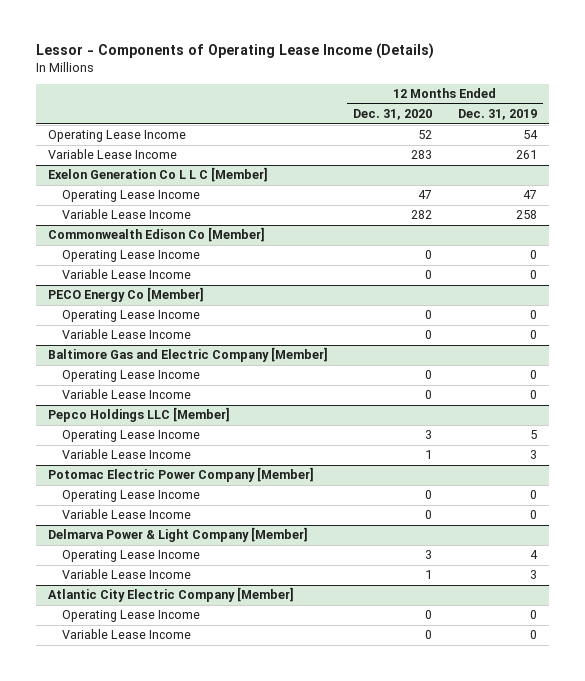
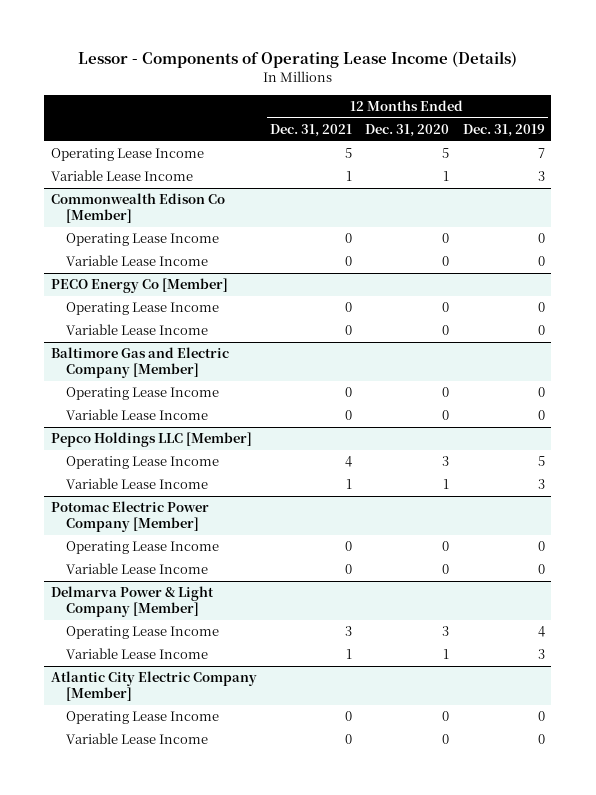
- | 12 Months Ended Dec. 31, 2020 | 12 Months Ended Dec. 31, 2019
+ | 12 Months Ended Dec. 31, 2021 | 12 Months Ended Dec. 31, 2020 | 12 Months Ended Dec. 31, 2019
- Operating Lease Income | 52 | 54
- Variable Lease Income | 283 | 261
- Exelon Generation Co L L C [Member]
- Operating Lease Income | 47 | 47
- Variable Lease Income | 282 | 258
+ Operating Lease Income | 5 | 5 | 7
+ Variable Lease Income | 1 | 1 | 3

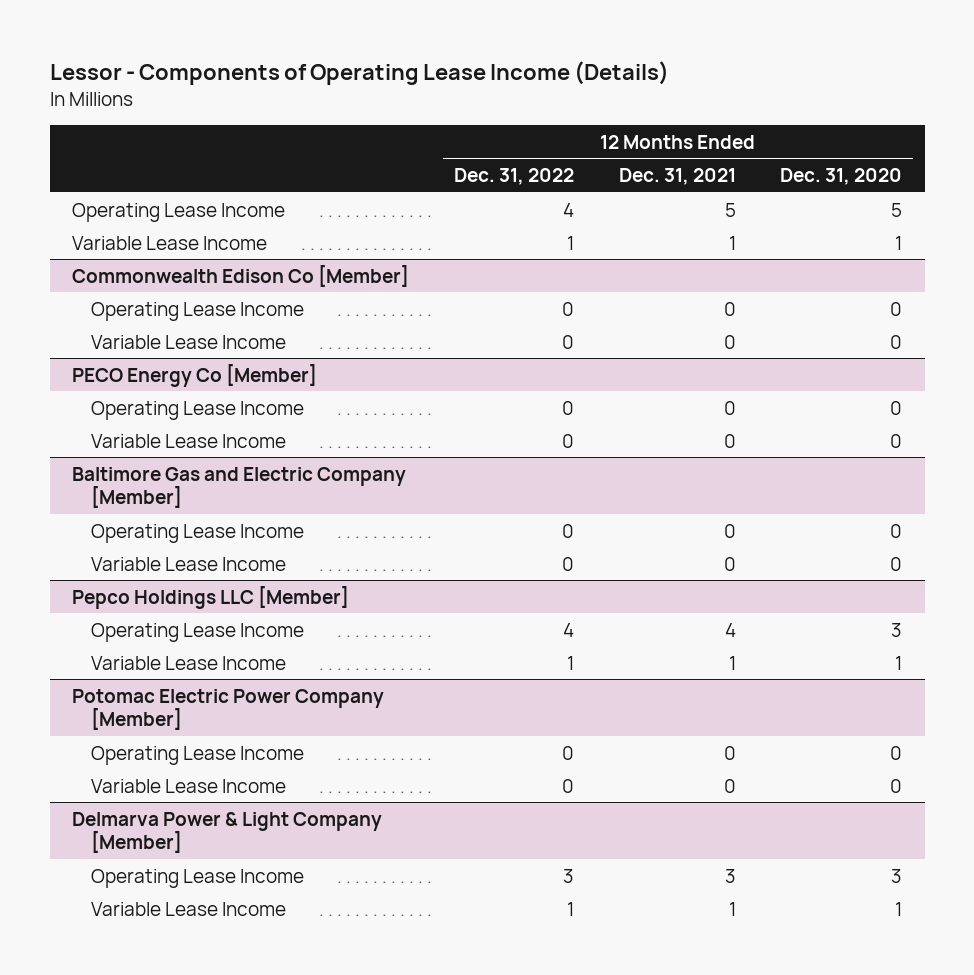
- | 12 Months Ended Dec. 31, 2021 | 12 Months Ended Dec. 31, 2020 | 12 Months Ended Dec. 31, 2019
+ | 12 Months Ended Dec. 31, 2022 | 12 Months Ended Dec. 31, 2021 | 12 Months Ended Dec. 31, 2020
- Atlantic City Electric Company [Member]
- Operating Lease Income | 0 | 0 | 0
- Variable Lease Income | 0 | 0 | 0

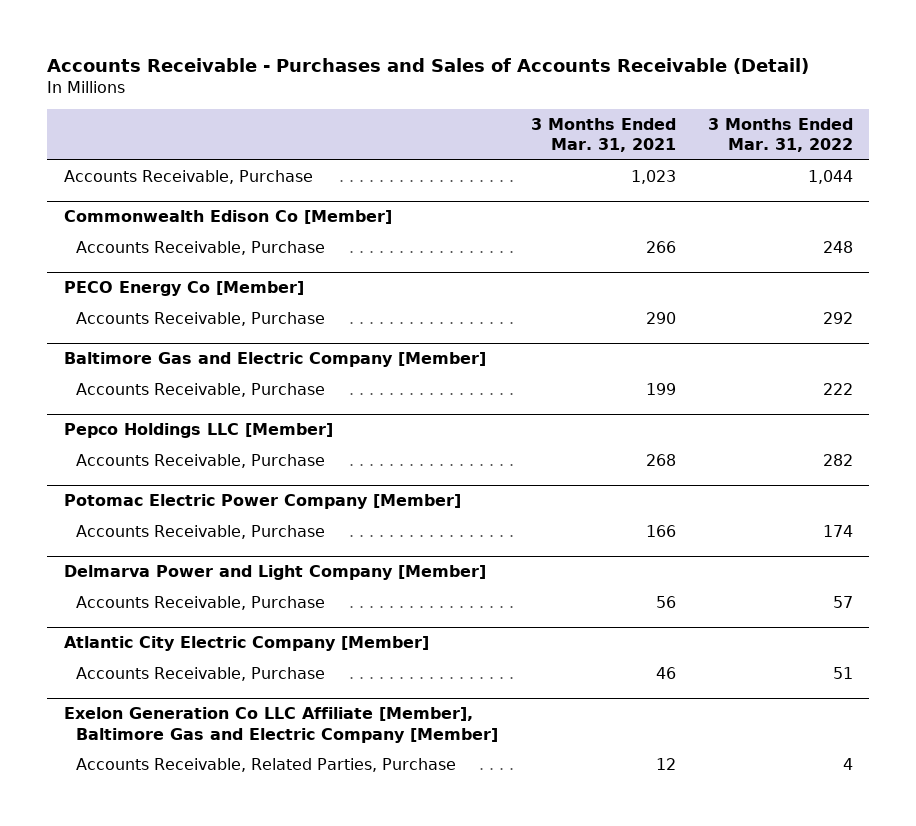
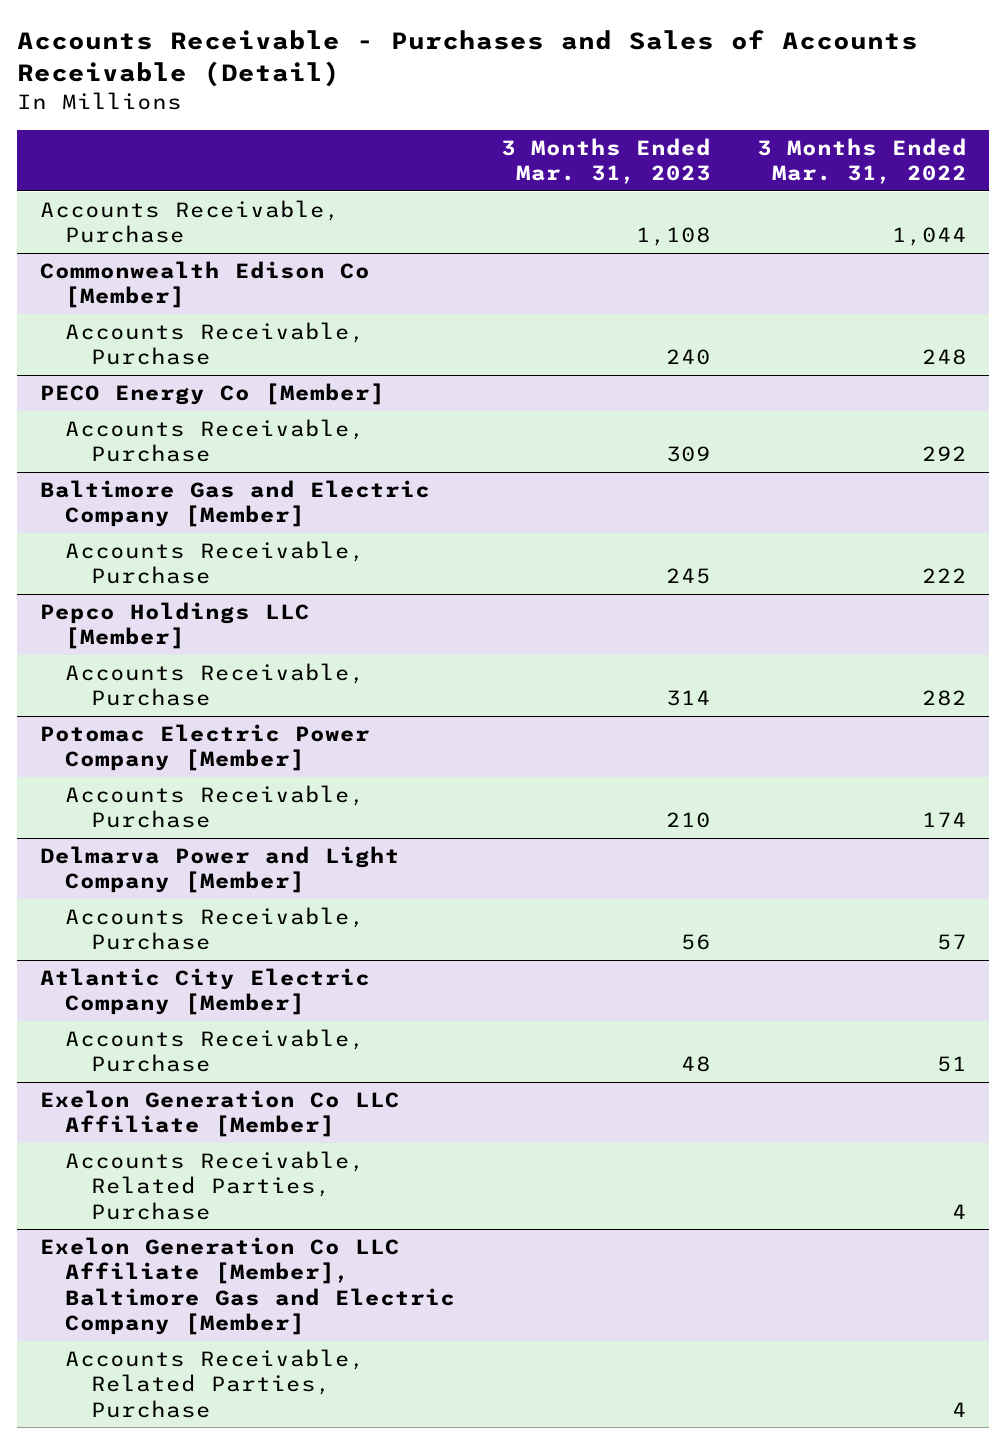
- | 3 Months Ended Mar. 31, 2021 | 3 Months Ended Mar. 31, 2022
+ | 3 Months Ended Mar. 31, 2023 | 3 Months Ended Mar. 31, 2022
+ Exelon Generation Co LLC Affiliate [Member]
+ Accounts Receivable, Related Parties, Purchase | | 4

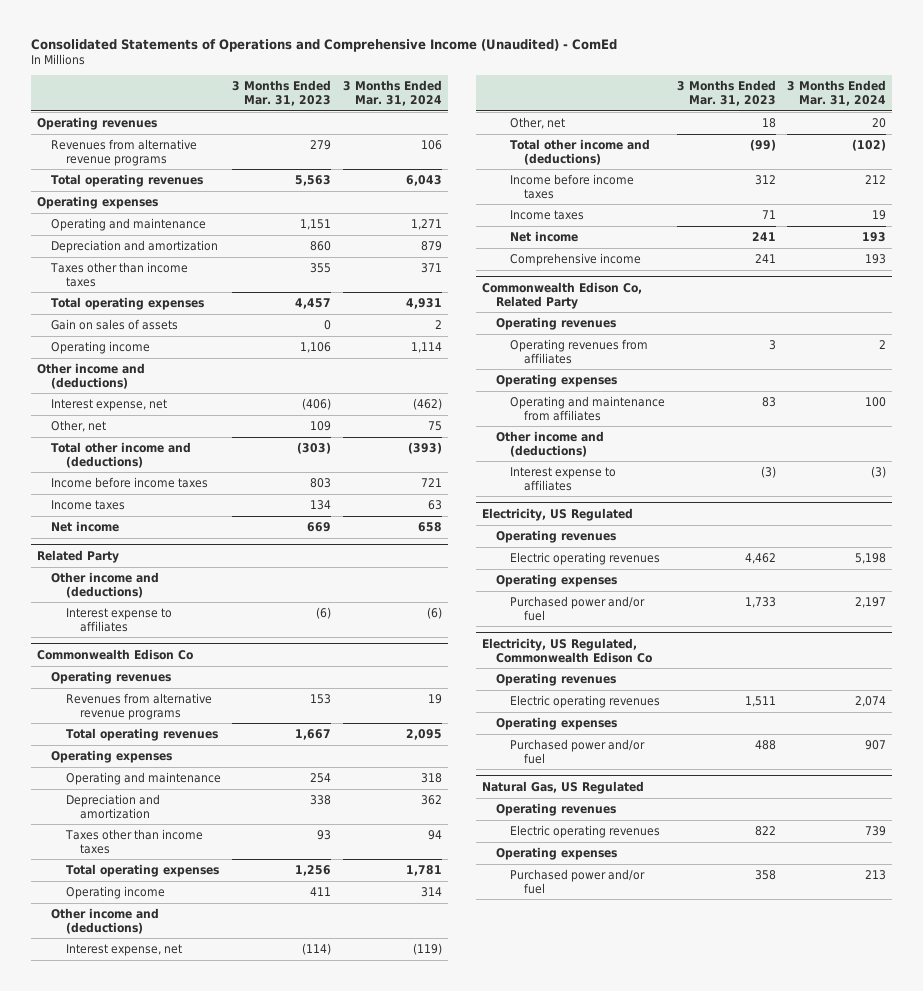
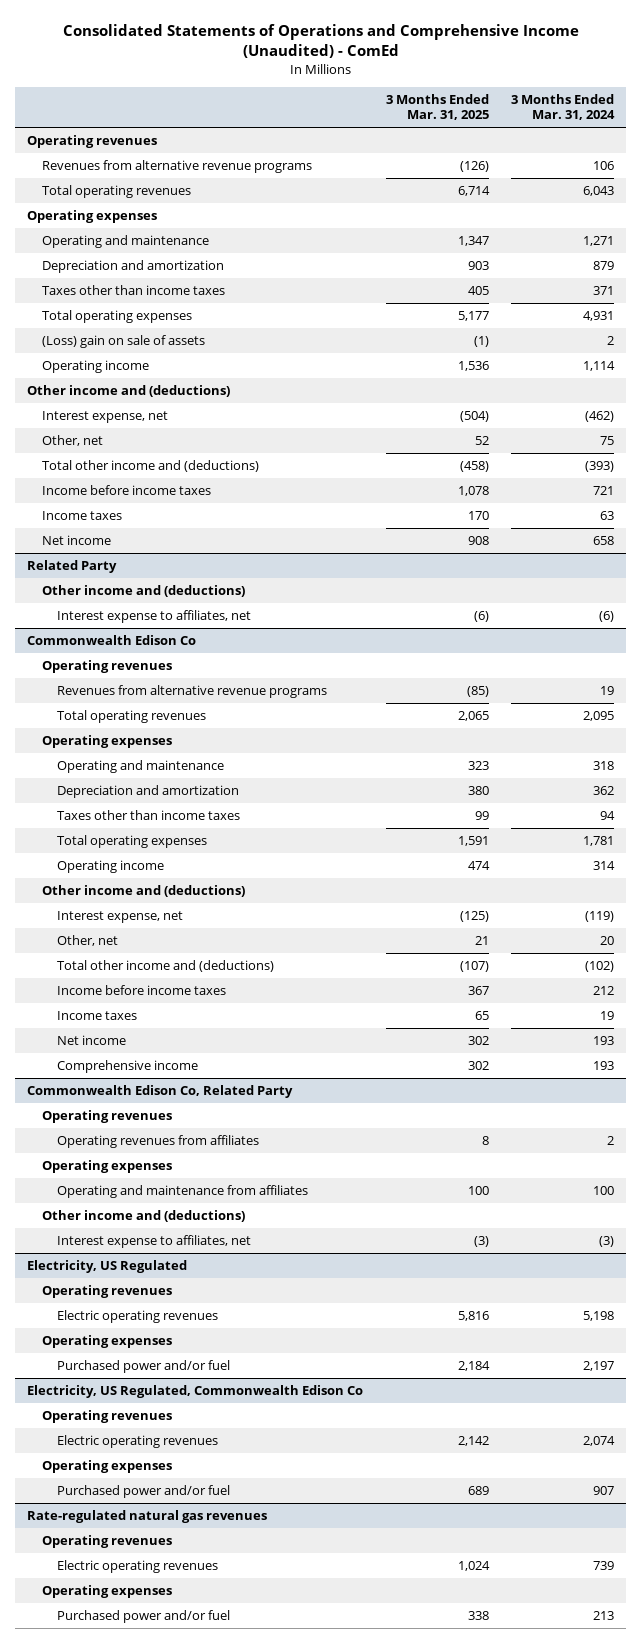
- | 3 Months Ended Mar. 31, 2023 | 3 Months Ended Mar. 31, 2024
+ | 3 Months Ended Mar. 31, 2025 | 3 Months Ended Mar. 31, 2024
- Gain on sales of assets | 0 | 2
+ (Loss) gain on sale of assets | (1) | 2
@ Related Party
- Interest expense to affiliates | (6) | (6)
+ Interest expense to affiliates, net | (6) | (6)
@ Commonwealth Edison Co, Related Party
- Interest expense to affiliates | (3) | (3)
+ Interest expense to affiliates, net | (3) | (3)
- Natural Gas, US Regulated
+ Rate-regulated natural gas revenues

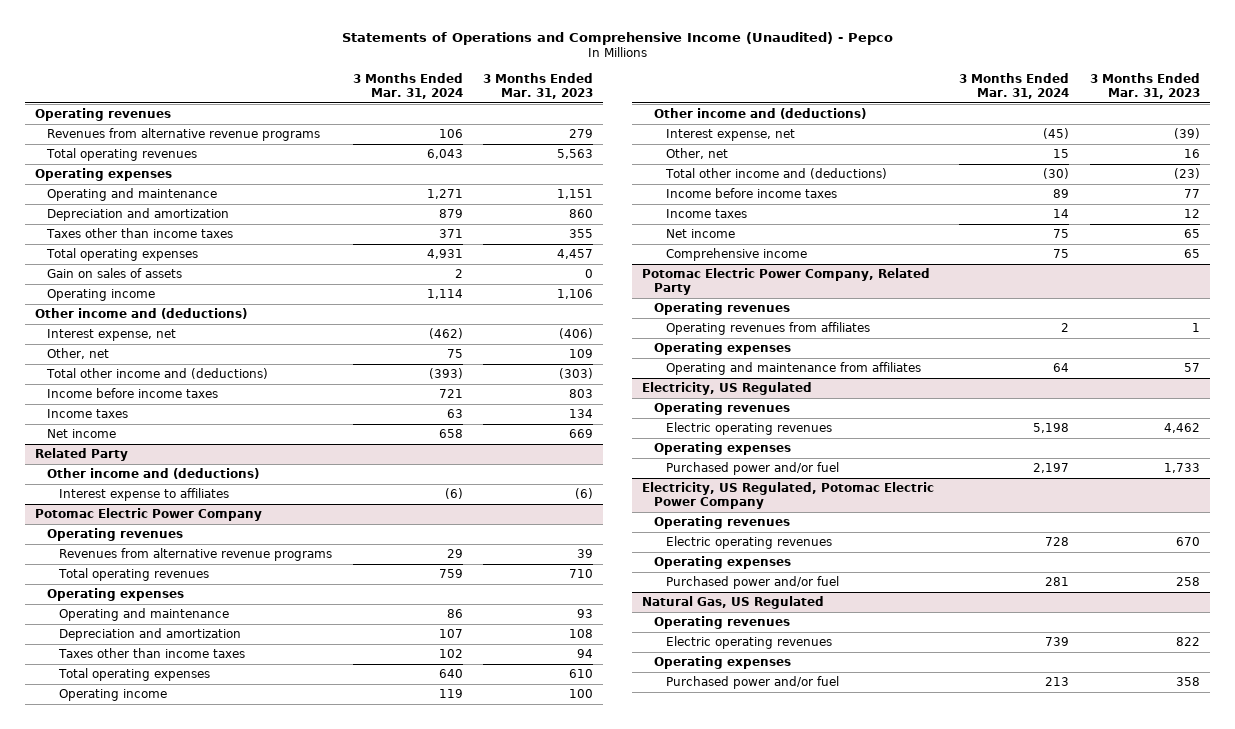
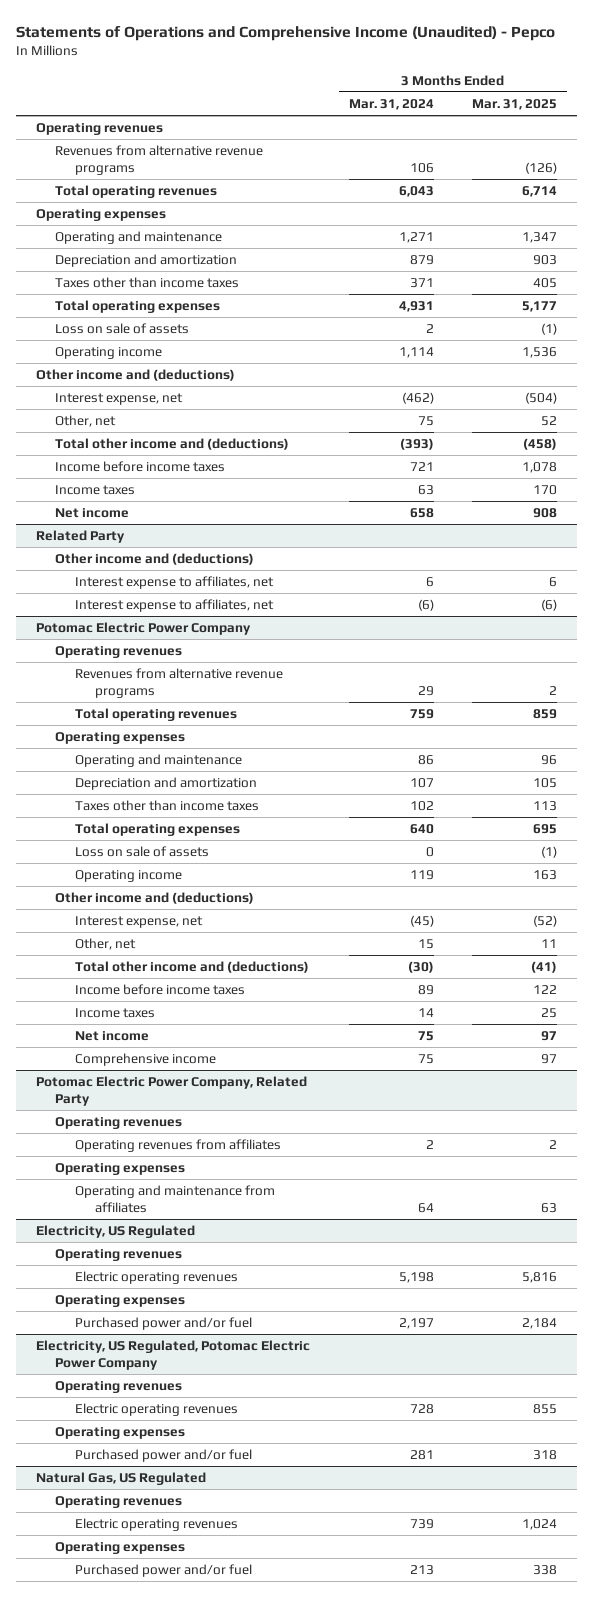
- | 3 Months Ended Mar. 31, 2024 | 3 Months Ended Mar. 31, 2023
+ | 3 Months Ended Mar. 31, 2024 | 3 Months Ended Mar. 31, 2025
- Gain on sales of assets | 2 | 0
+ Loss on sale of assets | 2 | (1)
@ Related Party
- Interest expense to affiliates | (6) | (6)
+ Interest expense to affiliates, net | 6 | 6
+ Interest expense to affiliates, net | (6) | (6)
@ Potomac Electric Power Company
+ Loss on sale of assets | 0 | (1)

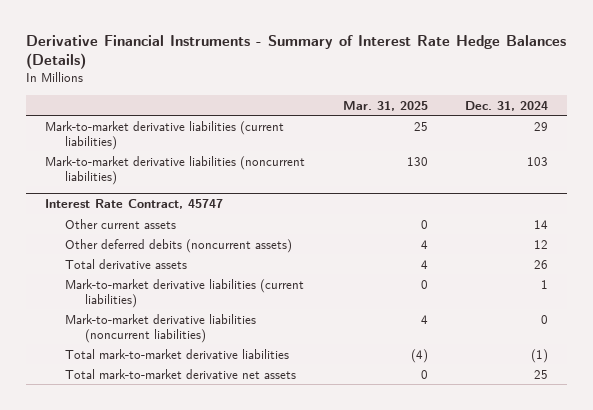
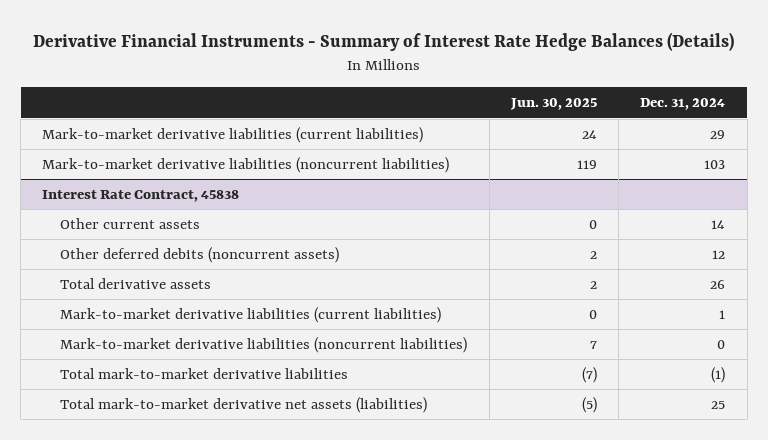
- | Mar. 31, 2025 | Dec. 31, 2024
+ | Jun. 30, 2025 | Dec. 31, 2024
- Interest Rate Contract, 45747
+ Interest Rate Contract, 45838
- Total mark-to-market derivative net assets | 0 | 25
+ Total mark-to-market derivative net assets (liabilities) | (5) | 25

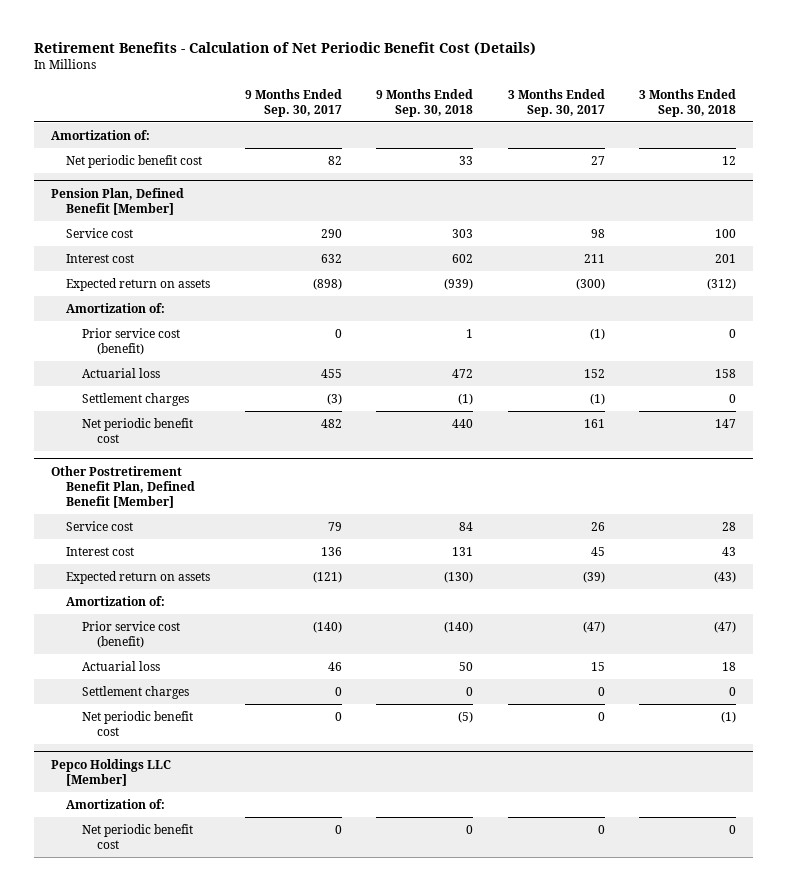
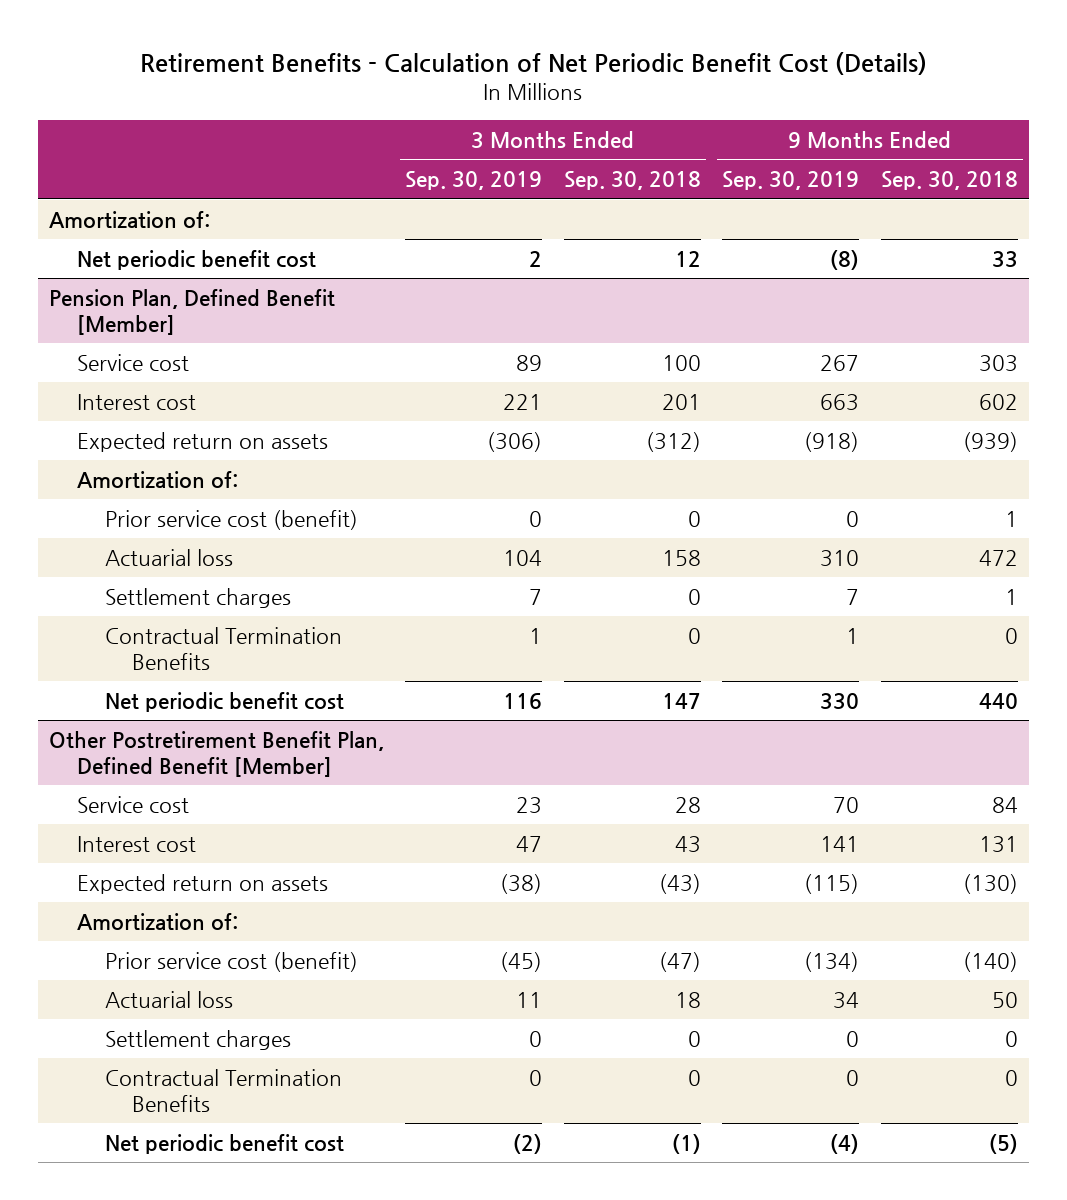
- | 9 Months Ended Sep. 30, 2017 | 9 Months Ended Sep. 30, 2018 | 3 Months Ended Sep. 30, 2017 | 3 Months Ended Sep. 30, 2018
+ | 3 Months Ended Sep. 30, 2019 | 3 Months Ended Sep. 30, 2018 | 9 Months Ended Sep. 30, 2019 | 9 Months Ended Sep. 30, 2018
@ Pension Plan, Defined Benefit [Member]
- Settlement charges | (3) | (1) | (1) | 0
+ Settlement charges | 7 | 0 | 7 | 1
+ Contractual Termination Benefits | 1 | 0 | 1 | 0
@ Other Postretirement Benefit Plan, Defined Benefit [Member]
+ Contractual Termination Benefits | 0 | 0 | 0 | 0
- Pepco Holdings LLC [Member]
- Amortization of:
- Net periodic benefit cost | 0 | 0 | 0 | 0

